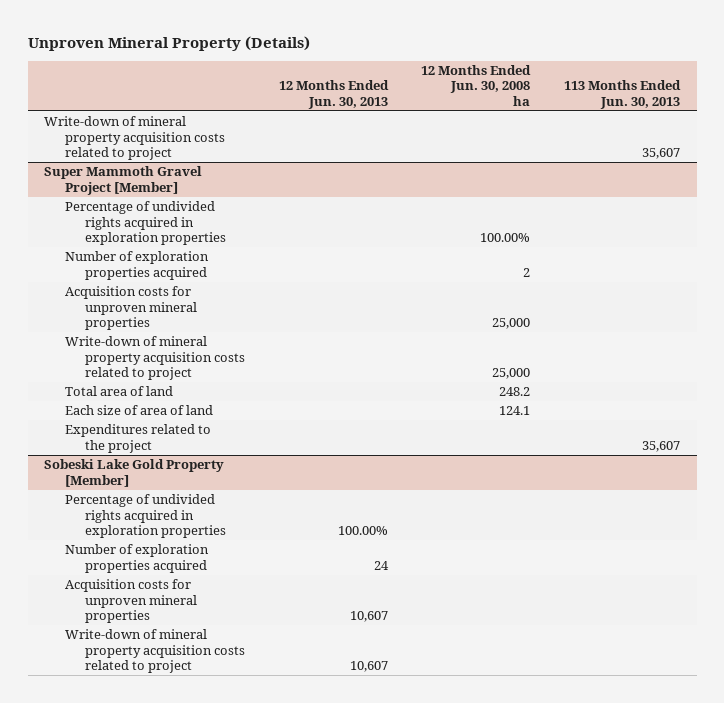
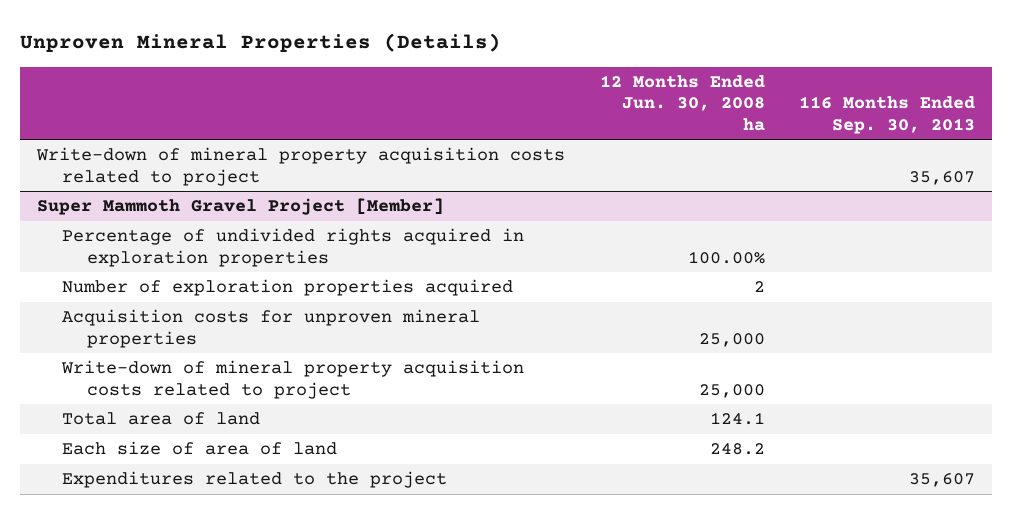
- Unproven Mineral Property (Details)
+ Unproven Mineral Properties (Details)
- | 12 Months Ended Jun. 30, 2013 | 12 Months Ended Jun. 30, 2008 ha | 113 Months Ended Jun. 30, 2013
+ | 12 Months Ended Jun. 30, 2008 ha | 116 Months Ended Sep. 30, 2013
@ Super Mammoth Gravel Project [Member]
- Total area of land | | 248.2 |
- Each size of area of land | | 124.1 |
+ Total area of land | 124.1 |
+ Each size of area of land | 248.2 |
- Sobeski Lake Gold Property [Member]
- Percentage of undivided rights acquired in exploration properties | 100.00% | |
- Number of exploration properties acquired | 24 | |
- Acquisition costs for unproven mineral properties | 10,607 | |
- Write-down of mineral property acquisition costs related to project | 10,607 | |

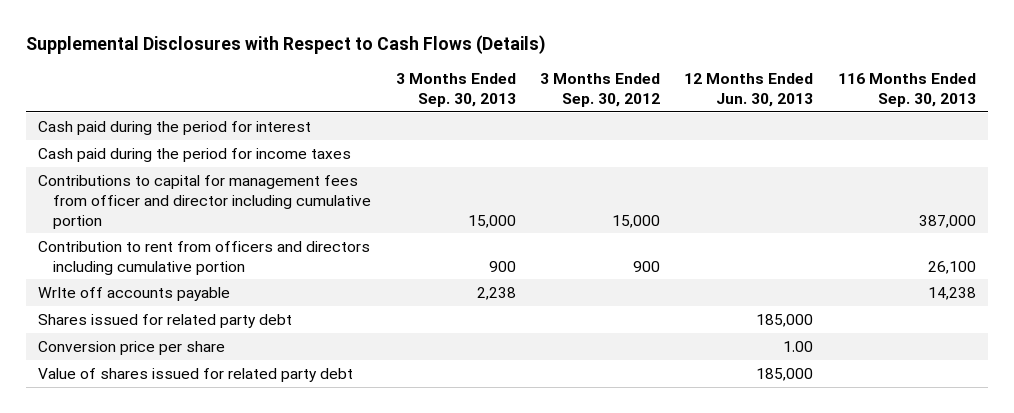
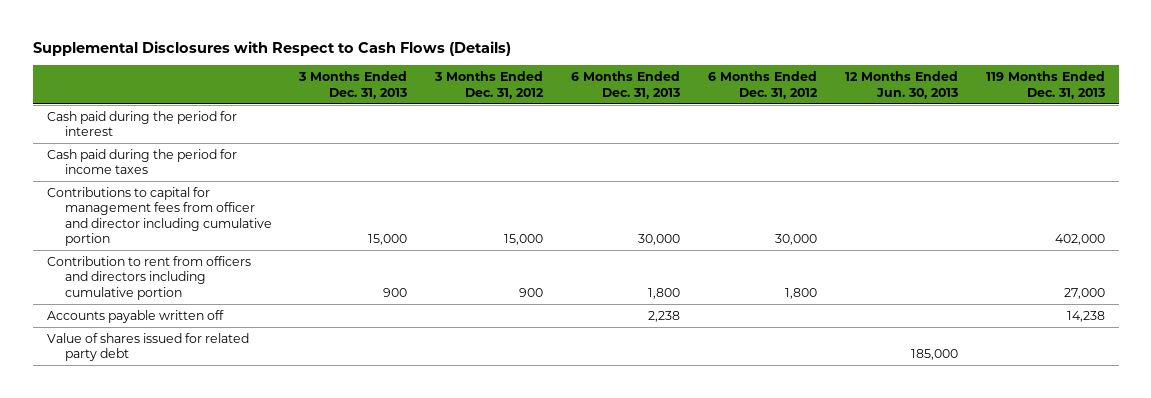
- | 3 Months Ended Sep. 30, 2013 | 3 Months Ended Sep. 30, 2012 | 12 Months Ended Jun. 30, 2013 | 116 Months Ended Sep. 30, 2013
+ | 3 Months Ended Dec. 31, 2013 | 3 Months Ended Dec. 31, 2012 | 6 Months Ended Dec. 31, 2013 | 6 Months Ended Dec. 31, 2012 | 12 Months Ended Jun. 30, 2013 | 119 Months Ended Dec. 31, 2013
- WrIte off accounts payable | 2,238 | | | 14,238
- Shares issued for related party debt | | | 185,000 |
- Conversion price per share | | | 1.00 |
+ Accounts payable written off | | | 2,238 | | | 14,238

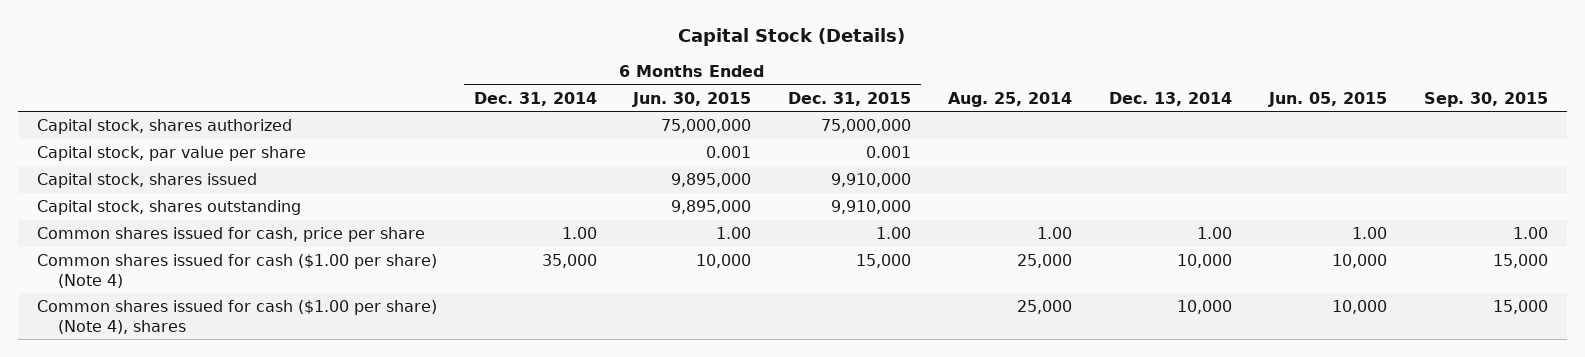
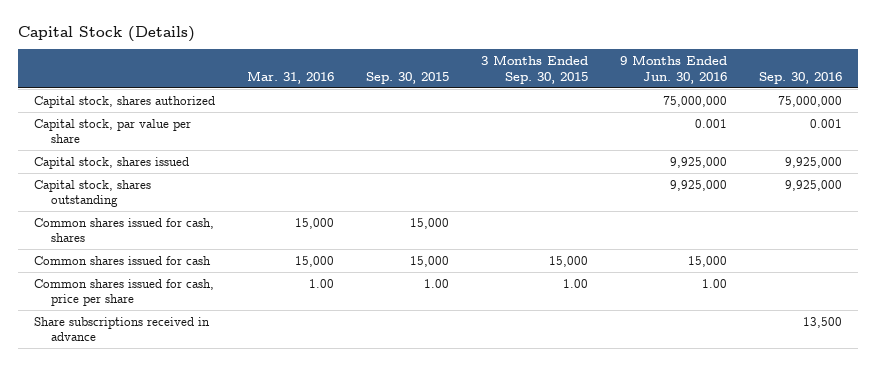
- | 6 Months Ended Dec. 31, 2014 | 6 Months Ended Jun. 30, 2015 | 6 Months Ended Dec. 31, 2015 | Aug. 25, 2014 | Dec. 13, 2014 | Jun. 05, 2015 | Sep. 30, 2015
+ | Mar. 31, 2016 | Sep. 30, 2015 | 3 Months Ended Sep. 30, 2015 | 9 Months Ended Jun. 30, 2016 | Sep. 30, 2016
+ Common shares issued for cash, shares | 15,000 | 15,000 | | |
+ Common shares issued for cash | 15,000 | 15,000 | 15,000 | 15,000 |
- Common shares issued for cash ($1.00 per share) (Note 4) | 35,000 | 10,000 | 15,000 | 25,000 | 10,000 | 10,000 | 15,000
- Common shares issued for cash ($1.00 per share) (Note 4), shares | | | | 25,000 | 10,000 | 10,000 | 15,000
+ Share subscriptions received in advance | | | | | 13,500

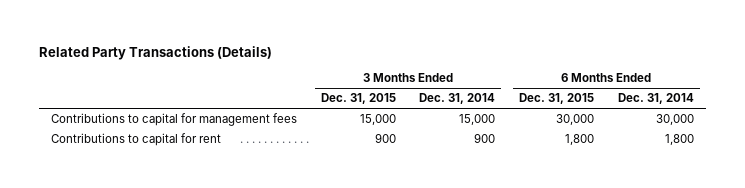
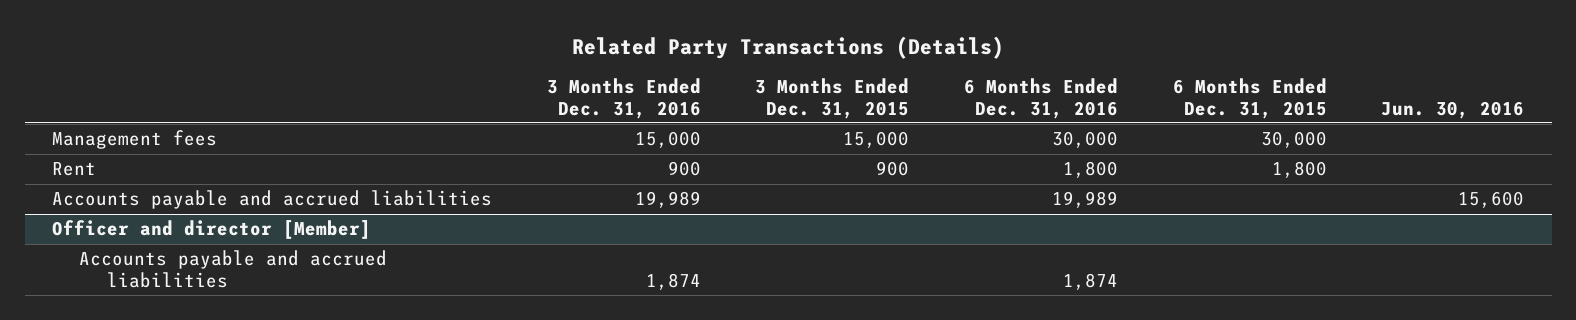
- | 3 Months Ended Dec. 31, 2015 | 3 Months Ended Dec. 31, 2014 | 6 Months Ended Dec. 31, 2015 | 6 Months Ended Dec. 31, 2014
+ | 3 Months Ended Dec. 31, 2016 | 3 Months Ended Dec. 31, 2015 | 6 Months Ended Dec. 31, 2016 | 6 Months Ended Dec. 31, 2015 | Jun. 30, 2016
- Contributions to capital for management fees | 15,000 | 15,000 | 30,000 | 30,000
- Contributions to capital for rent | 900 | 900 | 1,800 | 1,800
+ Management fees | 15,000 | 15,000 | 30,000 | 30,000 |
+ Rent | 900 | 900 | 1,800 | 1,800 |
+ Accounts payable and accrued liabilities | 19,989 | | 19,989 | | 15,600
+ Officer and director [Member]
+ Accounts payable and accrued liabilities | 1,874 | | 1,874 | |

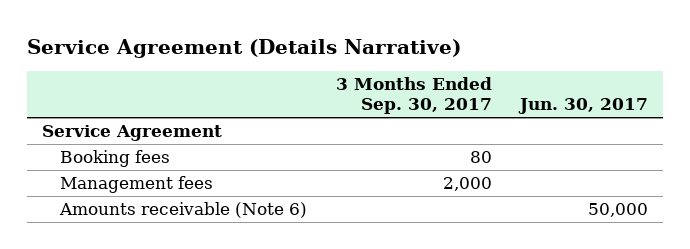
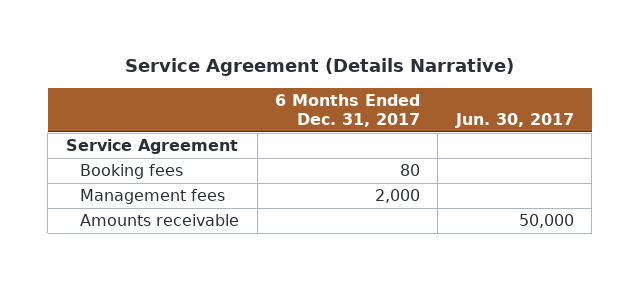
- | 3 Months Ended Sep. 30, 2017 | Jun. 30, 2017
+ | 6 Months Ended Dec. 31, 2017 | Jun. 30, 2017
- Amounts receivable (Note 6) | | 50,000
+ Amounts receivable | | 50,000

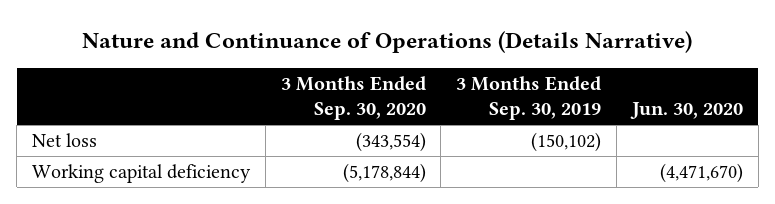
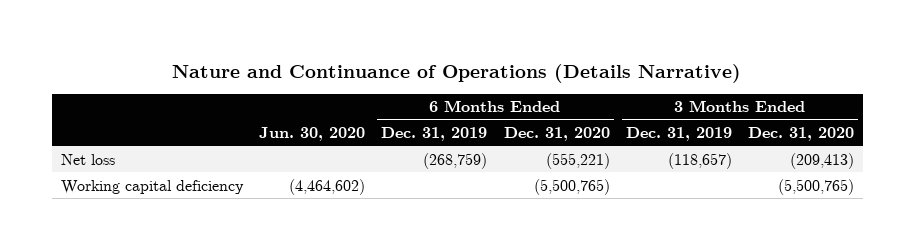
- | 3 Months Ended Sep. 30, 2020 | 3 Months Ended Sep. 30, 2019 | Jun. 30, 2020
+ | Jun. 30, 2020 | 6 Months Ended Dec. 31, 2019 | 6 Months Ended Dec. 31, 2020 | 3 Months Ended Dec. 31, 2019 | 3 Months Ended Dec. 31, 2020
- Working capital deficiency | (5,178,844) | | (4,471,670)
+ Working capital deficiency | (4,464,602) | | (5,500,765) | | (5,500,765)

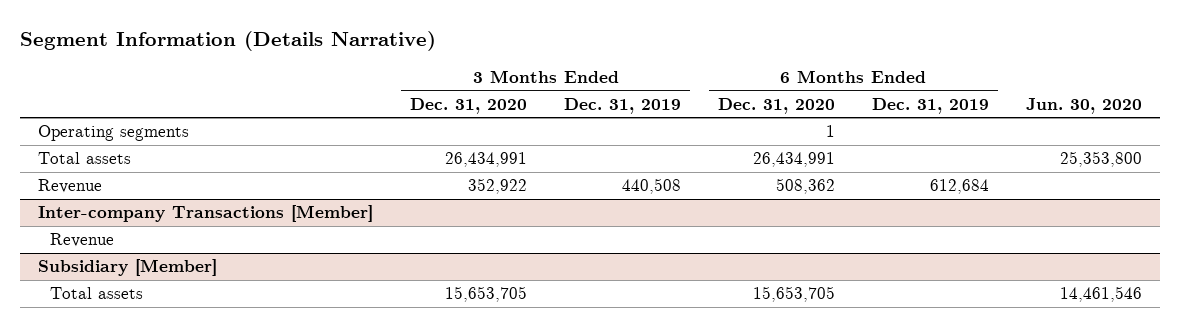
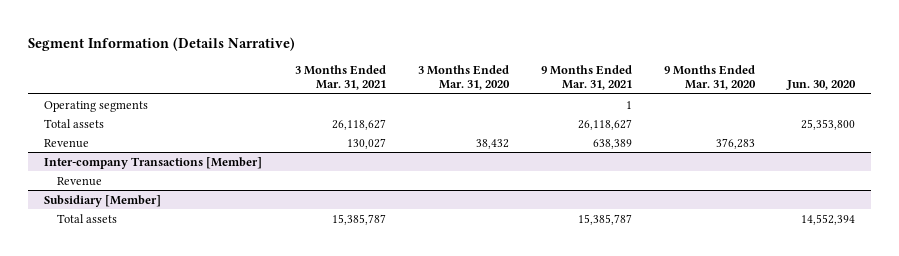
- | 3 Months Ended Dec. 31, 2020 | 3 Months Ended Dec. 31, 2019 | 6 Months Ended Dec. 31, 2020 | 6 Months Ended Dec. 31, 2019 | Jun. 30, 2020
+ | 3 Months Ended Mar. 31, 2021 | 3 Months Ended Mar. 31, 2020 | 9 Months Ended Mar. 31, 2021 | 9 Months Ended Mar. 31, 2020 | Jun. 30, 2020
@ Subsidiary [Member]
- Total assets | 15,653,705 | | 15,653,705 | | 14,461,546
+ Total assets | 15,385,787 | | 15,385,787 | | 14,552,394

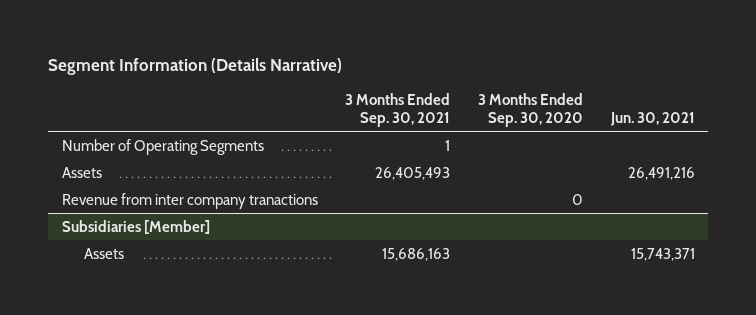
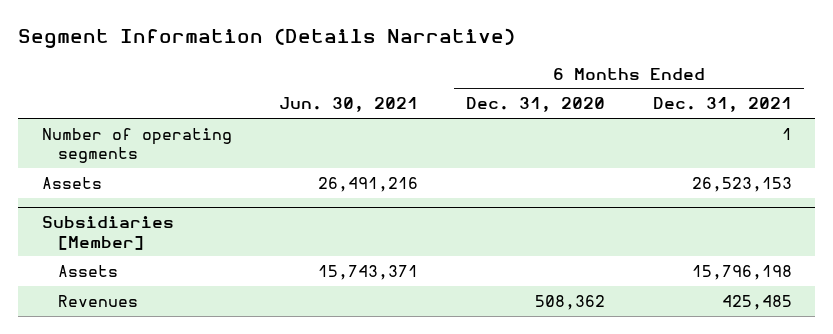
- | 3 Months Ended Sep. 30, 2021 | 3 Months Ended Sep. 30, 2020 | Jun. 30, 2021
+ | Jun. 30, 2021 | 6 Months Ended Dec. 31, 2020 | 6 Months Ended Dec. 31, 2021
- Number of Operating Segments | 1 | |
+ Number of operating segments | | | 1
- Revenue from inter company tranactions | | 0 |
@ Subsidiaries [Member]
+ Revenues | | 508,362 | 425,485

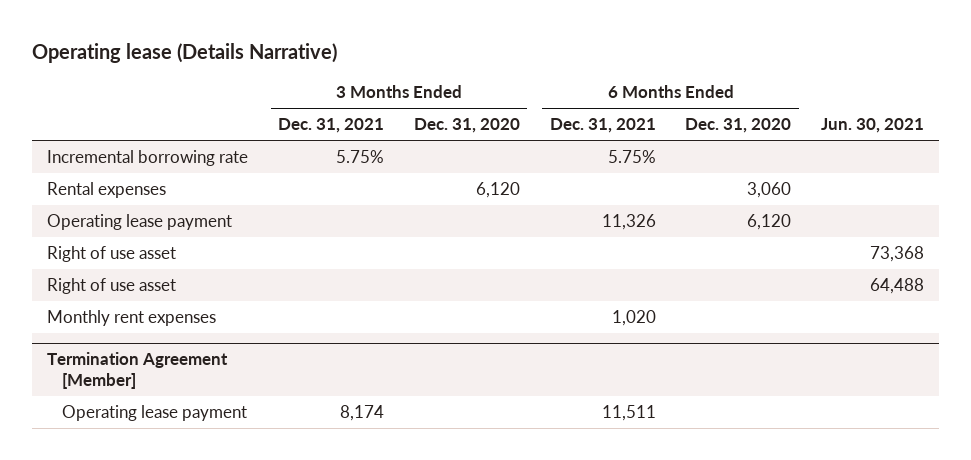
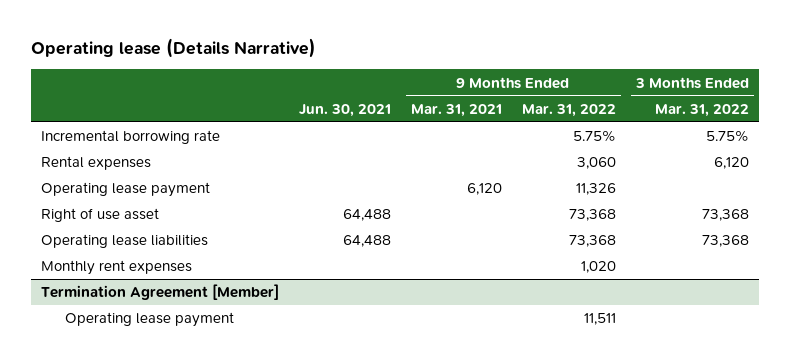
- | 3 Months Ended Dec. 31, 2021 | 3 Months Ended Dec. 31, 2020 | 6 Months Ended Dec. 31, 2021 | 6 Months Ended Dec. 31, 2020 | Jun. 30, 2021
+ | Jun. 30, 2021 | 9 Months Ended Mar. 31, 2021 | 9 Months Ended Mar. 31, 2022 | 3 Months Ended Mar. 31, 2022
- Right of use asset | | | | | 73,368
+ Operating lease liabilities | 64,488 | | 73,368 | 73,368

